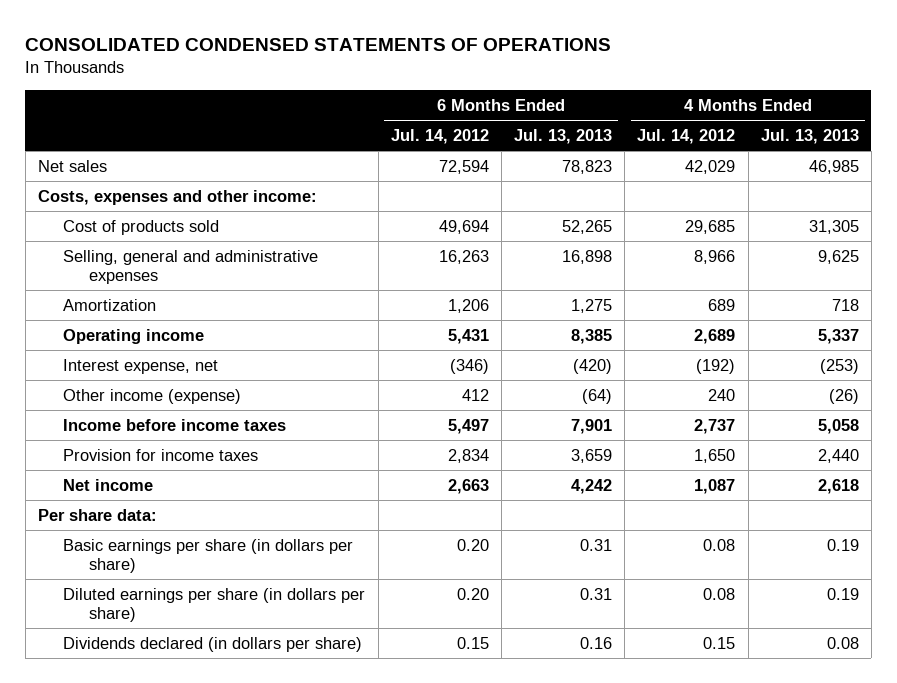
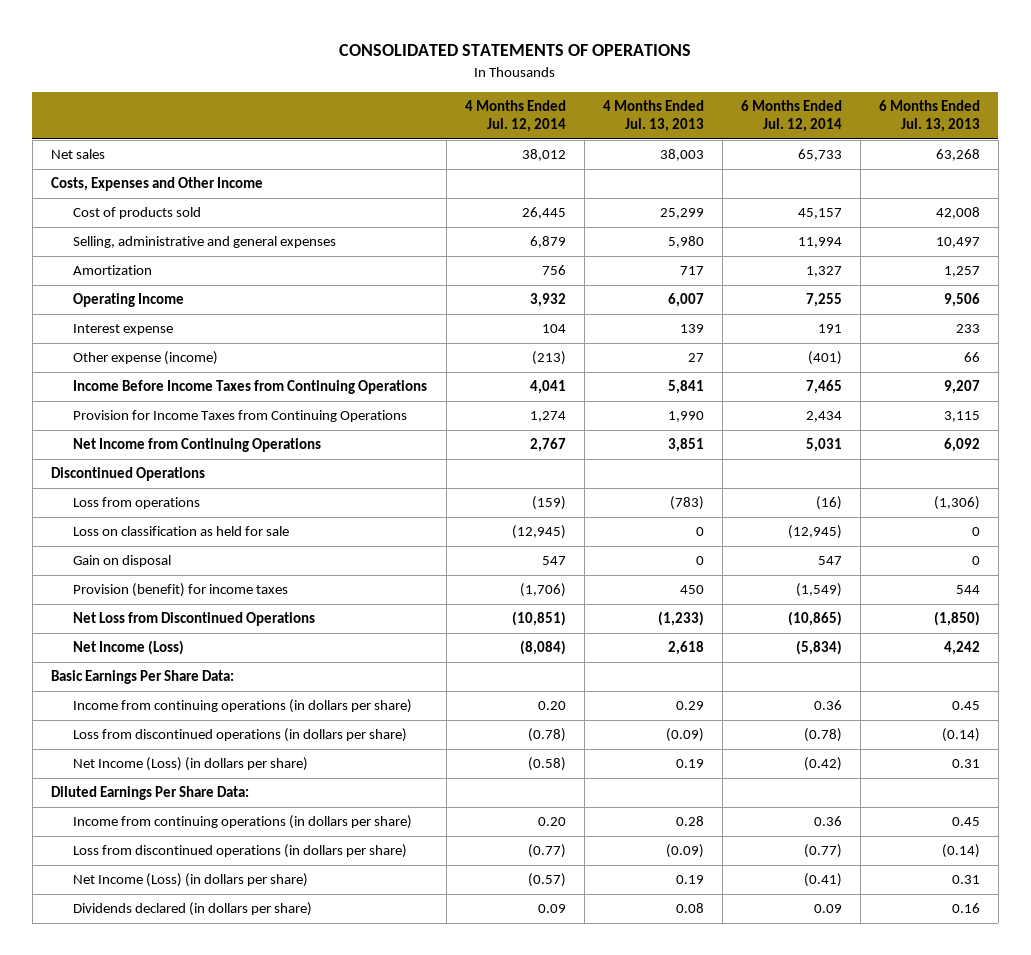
- CONSOLIDATED CONDENSED STATEMENTS OF OPERATIONS
+ CONSOLIDATED STATEMENTS OF OPERATIONS
- | 6 Months Ended Jul. 14, 2012 | 6 Months Ended Jul. 13, 2013 | 4 Months Ended Jul. 14, 2012 | 4 Months Ended Jul. 13, 2013
+ | 4 Months Ended Jul. 12, 2014 | 4 Months Ended Jul. 13, 2013 | 6 Months Ended Jul. 12, 2014 | 6 Months Ended Jul. 13, 2013
- Net sales | 72,594 | 78,823 | 42,029 | 46,985
- Costs, expenses and other income:
- Cost of products sold | 49,694 | 52,265 | 29,685 | 31,305
- Selling, general and administrative expenses | 16,263 | 16,898 | 8,966 | 9,625
- Amortization | 1,206 | 1,275 | 689 | 718
- Operating income | 5,431 | 8,385 | 2,689 | 5,337
- Interest expense, net | (346) | (420) | (192) | (253)
- Other income (expense) | 412 | (64) | 240 | (26)
- Income before income taxes | 5,497 | 7,901 | 2,737 | 5,058
- Provision for income taxes | 2,834 | 3,659 | 1,650 | 2,440
- Net income | 2,663 | 4,242 | 1,087 | 2,618
- Per share data:
- Basic earnings per share (in dollars per share) | 0.20 | 0.31 | 0.08 | 0.19
- Diluted earnings per share (in dollars per share) | 0.20 | 0.31 | 0.08 | 0.19
+ Net sales | 38,012 | 38,003 | 65,733 | 63,268
+ Costs, Expenses and Other Income
+ Cost of products sold | 26,445 | 25,299 | 45,157 | 42,008
+ Selling, administrative and general expenses | 6,879 | 5,980 | 11,994 | 10,497
+ Amortization | 756 | 717 | 1,327 | 1,257
+ Operating Income | 3,932 | 6,007 | 7,255 | 9,506
+ Interest expense | 104 | 139 | 191 | 233
+ Other expense (income) | (213) | 27 | (401) | 66
+ Income Before Income Taxes from Continuing Operations | 4,041 | 5,841 | 7,465 | 9,207
+ Provision for Income Taxes from Continuing Operations | 1,274 | 1,990 | 2,434 | 3,115
+ Net Income from Continuing Operations | 2,767 | 3,851 | 5,031 | 6,092
+ Discontinued Operations
+ Loss from operations | (159) | (783) | (16) | (1,306)
+ Loss on classification as held for sale | (12,945) | 0 | (12,945) | 0
+ Gain on disposal | 547 | 0 | 547 | 0
+ Provision (benefit) for income taxes | (1,706) | 450 | (1,549) | 544
+ Net Loss from Discontinued Operations | (10,851) | (1,233) | (10,865) | (1,850)
+ Net Income (Loss) | (8,084) | 2,618 | (5,834) | 4,242
+ Basic Earnings Per Share Data:
+ Income from continuing operations (in dollars per share) | 0.20 | 0.29 | 0.36 | 0.45
+ Loss from discontinued operations (in dollars per share) | (0.78) | (0.09) | (0.78) | (0.14)
+ Net Income (Loss) (in dollars per share) | (0.58) | 0.19 | (0.42) | 0.31
+ Diluted Earnings Per Share Data:
+ Income from continuing operations (in dollars per share) | 0.20 | 0.28 | 0.36 | 0.45
+ Loss from discontinued operations (in dollars per share) | (0.77) | (0.09) | (0.77) | (0.14)
+ Net Income (Loss) (in dollars per share) | (0.57) | 0.19 | (0.41) | 0.31

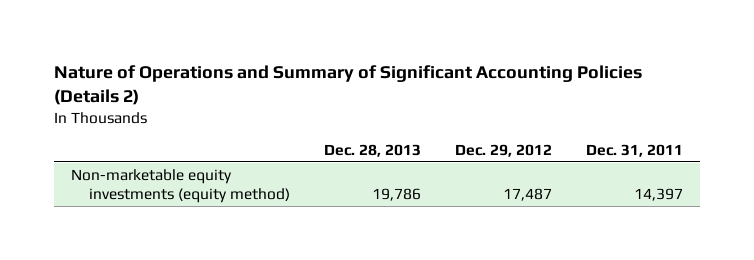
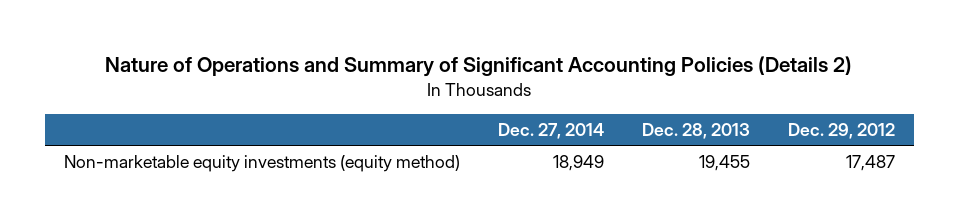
- | Dec. 28, 2013 | Dec. 29, 2012 | Dec. 31, 2011
+ | Dec. 27, 2014 | Dec. 28, 2013 | Dec. 29, 2012
- Non-marketable equity investments (equity method) | 19,786 | 17,487 | 14,397
+ Non-marketable equity investments (equity method) | 18,949 | 19,455 | 17,487

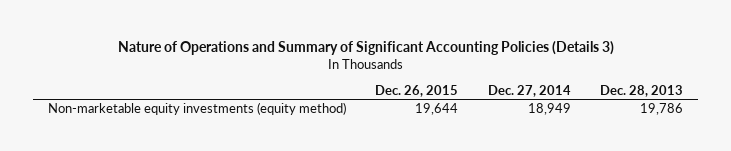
- Nature of Operations and Summary of Significant Accounting Policies (Details 2)
+ Nature of Operations and Summary of Significant Accounting Policies (Details 3)
- | Dec. 27, 2014 | Dec. 28, 2013 | Dec. 29, 2012
+ | Dec. 26, 2015 | Dec. 27, 2014 | Dec. 28, 2013
- Non-marketable equity investments (equity method) | 18,949 | 19,455 | 17,487
+ Non-marketable equity investments (equity method) | 19,644 | 18,949 | 19,786

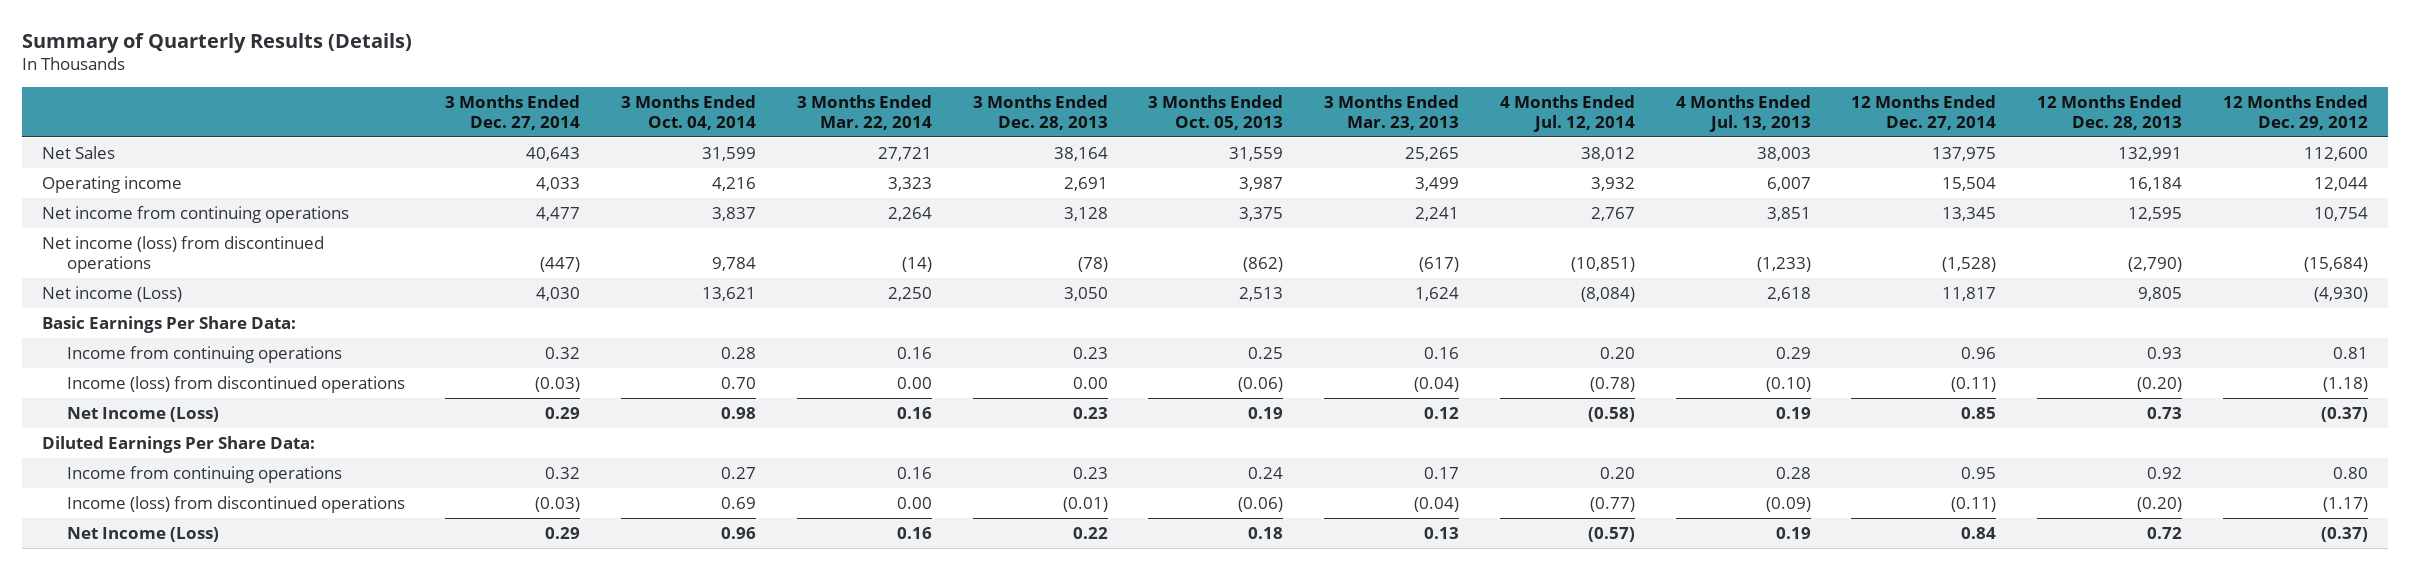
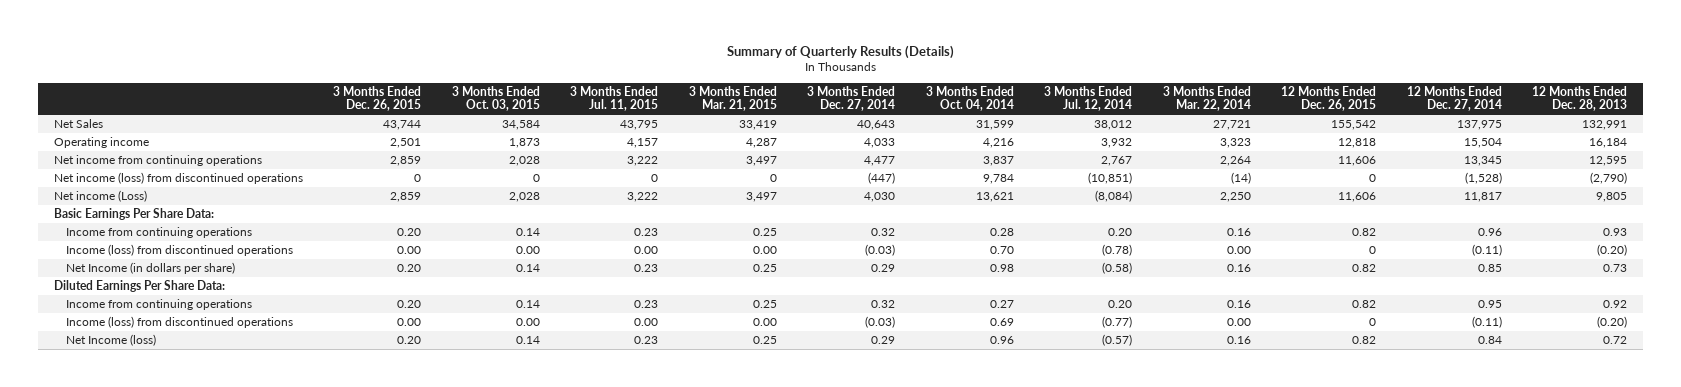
- | 3 Months Ended Dec. 27, 2014 | 3 Months Ended Oct. 04, 2014 | 3 Months Ended Mar. 22, 2014 | 3 Months Ended Dec. 28, 2013 | 3 Months Ended Oct. 05, 2013 | 3 Months Ended Mar. 23, 2013 | 4 Months Ended Jul. 12, 2014 | 4 Months Ended Jul. 13, 2013 | 12 Months Ended Dec. 27, 2014 | 12 Months Ended Dec. 28, 2013 | 12 Months Ended Dec. 29, 2012
+ | 3 Months Ended Dec. 26, 2015 | 3 Months Ended Oct. 03, 2015 | 3 Months Ended Jul. 11, 2015 | 3 Months Ended Mar. 21, 2015 | 3 Months Ended Dec. 27, 2014 | 3 Months Ended Oct. 04, 2014 | 3 Months Ended Jul. 12, 2014 | 3 Months Ended Mar. 22, 2014 | 12 Months Ended Dec. 26, 2015 | 12 Months Ended Dec. 27, 2014 | 12 Months Ended Dec. 28, 2013
- Net Income (Loss) | 0.29 | 0.98 | 0.16 | 0.23 | 0.19 | 0.12 | (0.58) | 0.19 | 0.85 | 0.73 | (0.37)
+ Net Income (in dollars per share) | 0.20 | 0.14 | 0.23 | 0.25 | 0.29 | 0.98 | (0.58) | 0.16 | 0.82 | 0.85 | 0.73
- Net Income (Loss) | 0.29 | 0.96 | 0.16 | 0.22 | 0.18 | 0.13 | (0.57) | 0.19 | 0.84 | 0.72 | (0.37)
+ Net Income (loss) | 0.20 | 0.14 | 0.23 | 0.25 | 0.29 | 0.96 | (0.57) | 0.16 | 0.82 | 0.84 | 0.72

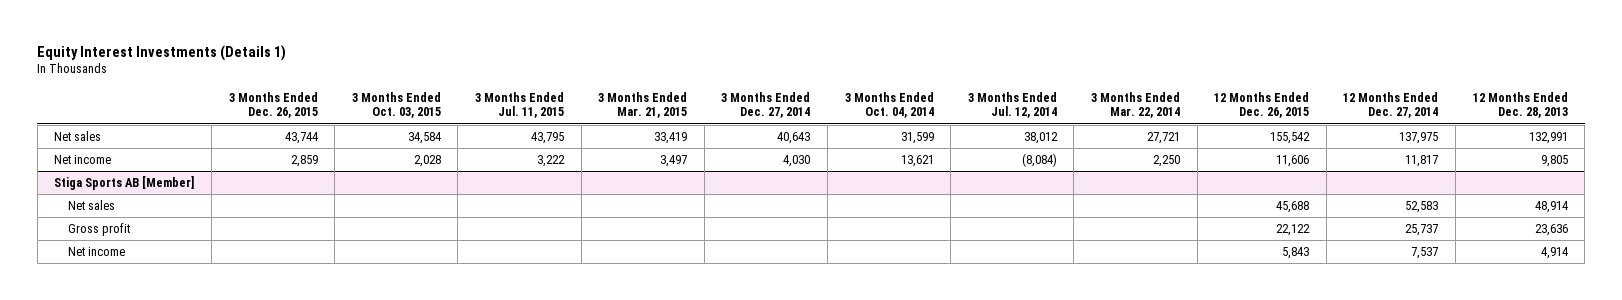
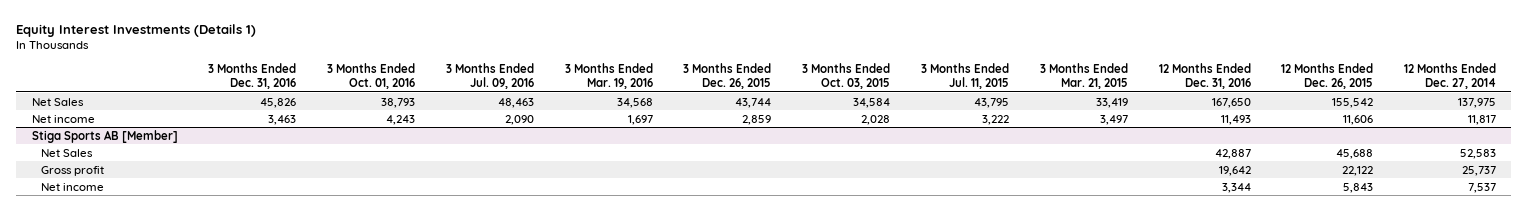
- | 3 Months Ended Dec. 26, 2015 | 3 Months Ended Oct. 03, 2015 | 3 Months Ended Jul. 11, 2015 | 3 Months Ended Mar. 21, 2015 | 3 Months Ended Dec. 27, 2014 | 3 Months Ended Oct. 04, 2014 | 3 Months Ended Jul. 12, 2014 | 3 Months Ended Mar. 22, 2014 | 12 Months Ended Dec. 26, 2015 | 12 Months Ended Dec. 27, 2014 | 12 Months Ended Dec. 28, 2013
+ | 3 Months Ended Dec. 31, 2016 | 3 Months Ended Oct. 01, 2016 | 3 Months Ended Jul. 09, 2016 | 3 Months Ended Mar. 19, 2016 | 3 Months Ended Dec. 26, 2015 | 3 Months Ended Oct. 03, 2015 | 3 Months Ended Jul. 11, 2015 | 3 Months Ended Mar. 21, 2015 | 12 Months Ended Dec. 31, 2016 | 12 Months Ended Dec. 26, 2015 | 12 Months Ended Dec. 27, 2014
- Net sales | 43,744 | 34,584 | 43,795 | 33,419 | 40,643 | 31,599 | 38,012 | 27,721 | 155,542 | 137,975 | 132,991
+ Net Sales | 45,826 | 38,793 | 48,463 | 34,568 | 43,744 | 34,584 | 43,795 | 33,419 | 167,650 | 155,542 | 137,975
@ Stiga Sports AB [Member]
- Net sales | | | | | | | | | 45,688 | 52,583 | 48,914
+ Net Sales | | | | | | | | | 42,887 | 45,688 | 52,583

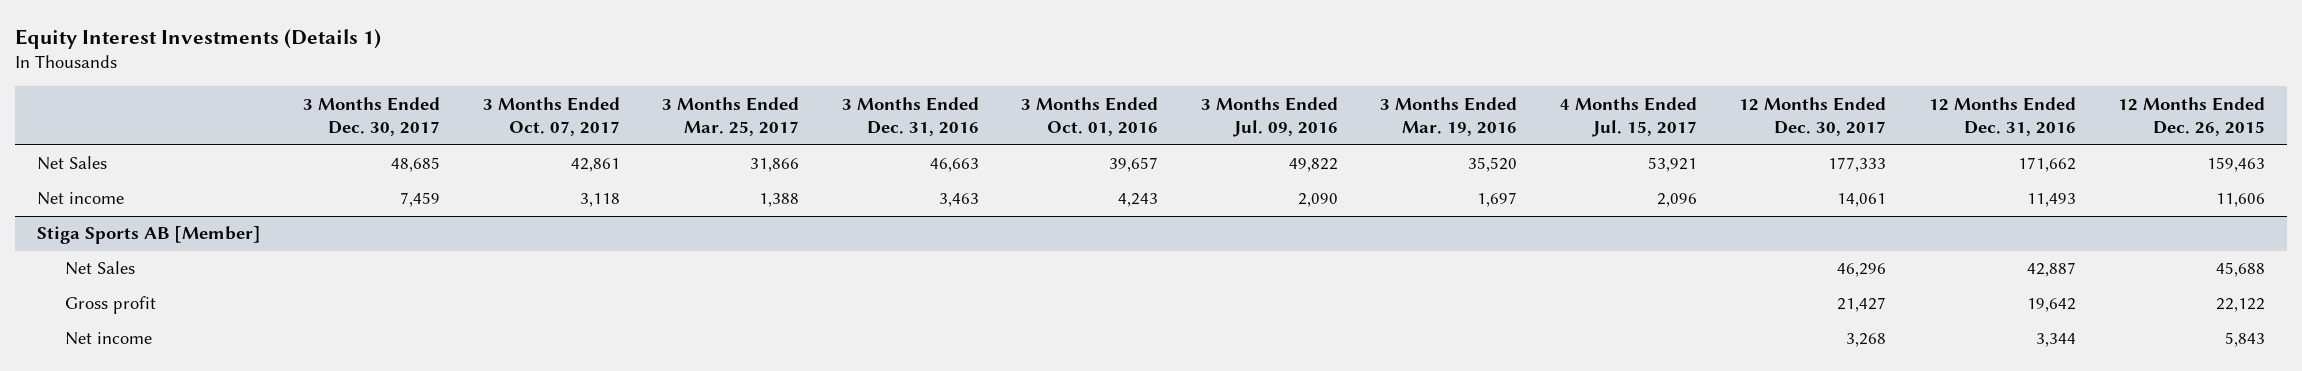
- | 3 Months Ended Dec. 31, 2016 | 3 Months Ended Oct. 01, 2016 | 3 Months Ended Jul. 09, 2016 | 3 Months Ended Mar. 19, 2016 | 3 Months Ended Dec. 26, 2015 | 3 Months Ended Oct. 03, 2015 | 3 Months Ended Jul. 11, 2015 | 3 Months Ended Mar. 21, 2015 | 12 Months Ended Dec. 31, 2016 | 12 Months Ended Dec. 26, 2015 | 12 Months Ended Dec. 27, 2014
+ | 3 Months Ended Dec. 30, 2017 | 3 Months Ended Oct. 07, 2017 | 3 Months Ended Mar. 25, 2017 | 3 Months Ended Dec. 31, 2016 | 3 Months Ended Oct. 01, 2016 | 3 Months Ended Jul. 09, 2016 | 3 Months Ended Mar. 19, 2016 | 4 Months Ended Jul. 15, 2017 | 12 Months Ended Dec. 30, 2017 | 12 Months Ended Dec. 31, 2016 | 12 Months Ended Dec. 26, 2015
- Net Sales | 45,826 | 38,793 | 48,463 | 34,568 | 43,744 | 34,584 | 43,795 | 33,419 | 167,650 | 155,542 | 137,975
+ Net Sales | 48,685 | 42,861 | 31,866 | 46,663 | 39,657 | 49,822 | 35,520 | 53,921 | 177,333 | 171,662 | 159,463

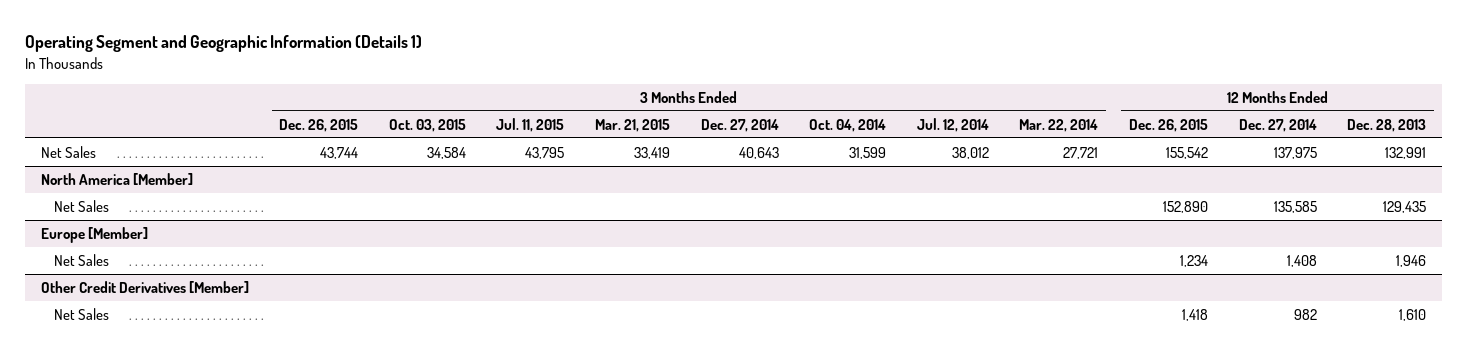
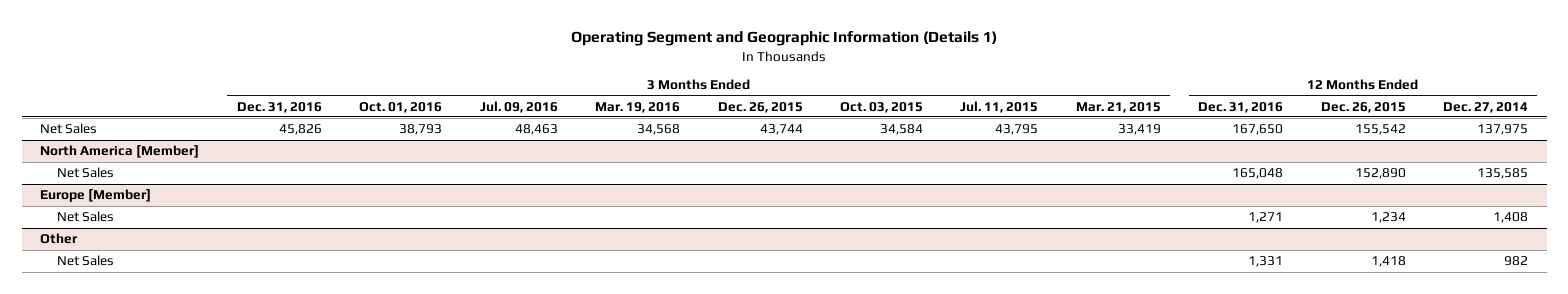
- | 3 Months Ended Dec. 26, 2015 | 3 Months Ended Oct. 03, 2015 | 3 Months Ended Jul. 11, 2015 | 3 Months Ended Mar. 21, 2015 | 3 Months Ended Dec. 27, 2014 | 3 Months Ended Oct. 04, 2014 | 3 Months Ended Jul. 12, 2014 | 3 Months Ended Mar. 22, 2014 | 12 Months Ended Dec. 26, 2015 | 12 Months Ended Dec. 27, 2014 | 12 Months Ended Dec. 28, 2013
+ | 3 Months Ended Dec. 31, 2016 | 3 Months Ended Oct. 01, 2016 | 3 Months Ended Jul. 09, 2016 | 3 Months Ended Mar. 19, 2016 | 3 Months Ended Dec. 26, 2015 | 3 Months Ended Oct. 03, 2015 | 3 Months Ended Jul. 11, 2015 | 3 Months Ended Mar. 21, 2015 | 12 Months Ended Dec. 31, 2016 | 12 Months Ended Dec. 26, 2015 | 12 Months Ended Dec. 27, 2014
- Other Credit Derivatives [Member]
+ Other

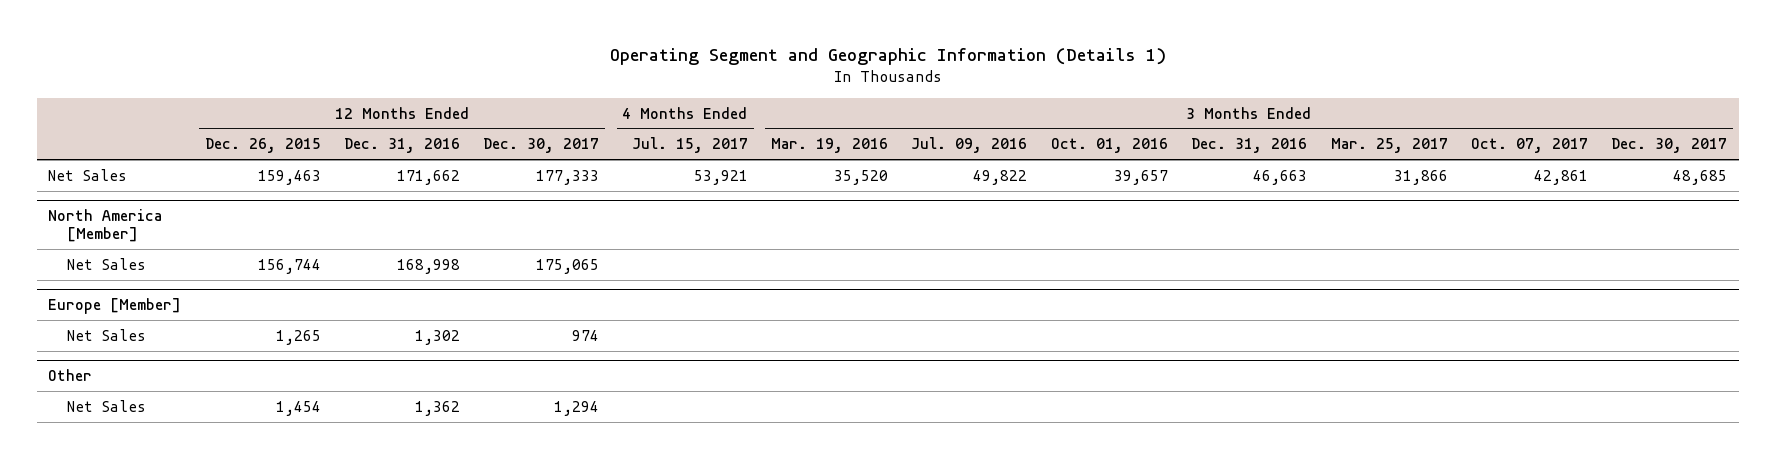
- | 3 Months Ended Dec. 31, 2016 | 3 Months Ended Oct. 01, 2016 | 3 Months Ended Jul. 09, 2016 | 3 Months Ended Mar. 19, 2016 | 3 Months Ended Dec. 26, 2015 | 3 Months Ended Oct. 03, 2015 | 3 Months Ended Jul. 11, 2015 | 3 Months Ended Mar. 21, 2015 | 12 Months Ended Dec. 31, 2016 | 12 Months Ended Dec. 26, 2015 | 12 Months Ended Dec. 27, 2014
+ | 12 Months Ended Dec. 26, 2015 | 12 Months Ended Dec. 31, 2016 | 12 Months Ended Dec. 30, 2017 | 4 Months Ended Jul. 15, 2017 | 3 Months Ended Mar. 19, 2016 | 3 Months Ended Jul. 09, 2016 | 3 Months Ended Oct. 01, 2016 | 3 Months Ended Dec. 31, 2016 | 3 Months Ended Mar. 25, 2017 | 3 Months Ended Oct. 07, 2017 | 3 Months Ended Dec. 30, 2017
- Net Sales | 45,826 | 38,793 | 48,463 | 34,568 | 43,744 | 34,584 | 43,795 | 33,419 | 167,650 | 155,542 | 137,975
+ Net Sales | 159,463 | 171,662 | 177,333 | 53,921 | 35,520 | 49,822 | 39,657 | 46,663 | 31,866 | 42,861 | 48,685
@ North America [Member]
- Net Sales | | | | | | | | | 165,048 | 152,890 | 135,585
+ Net Sales | 156,744 | 168,998 | 175,065 | | | | | | | |
@ Europe [Member]
- Net Sales | | | | | | | | | 1,271 | 1,234 | 1,408
+ Net Sales | 1,265 | 1,302 | 974 | | | | | | | |
@ Other
- Net Sales | | | | | | | | | 1,331 | 1,418 | 982
+ Net Sales | 1,454 | 1,362 | 1,294 | | | | | | | |

